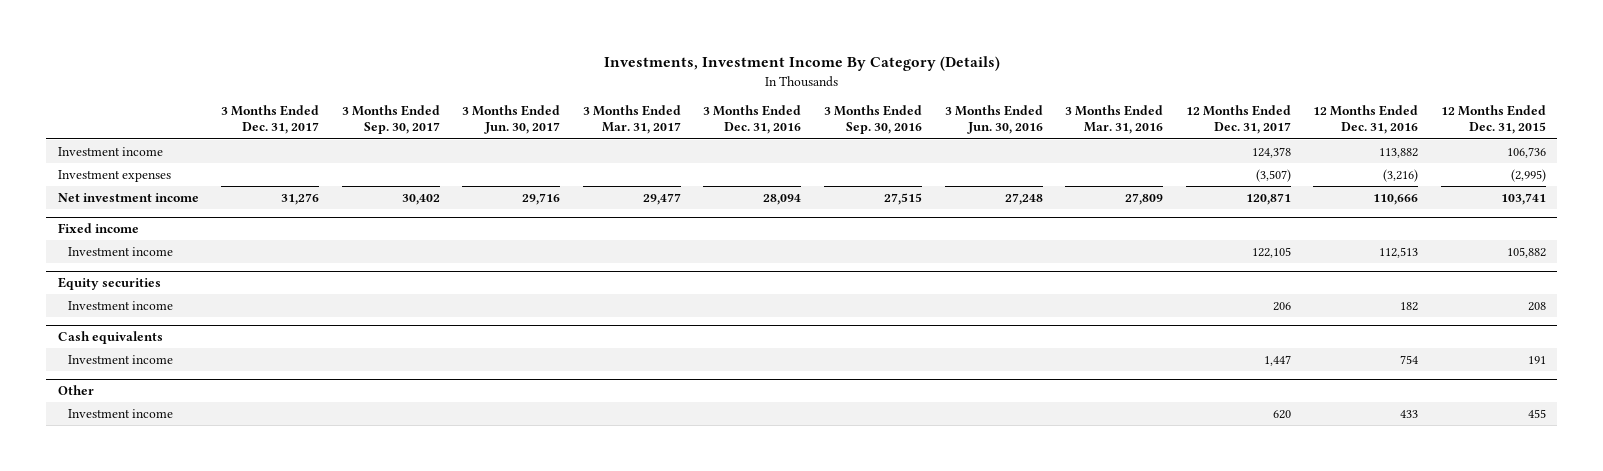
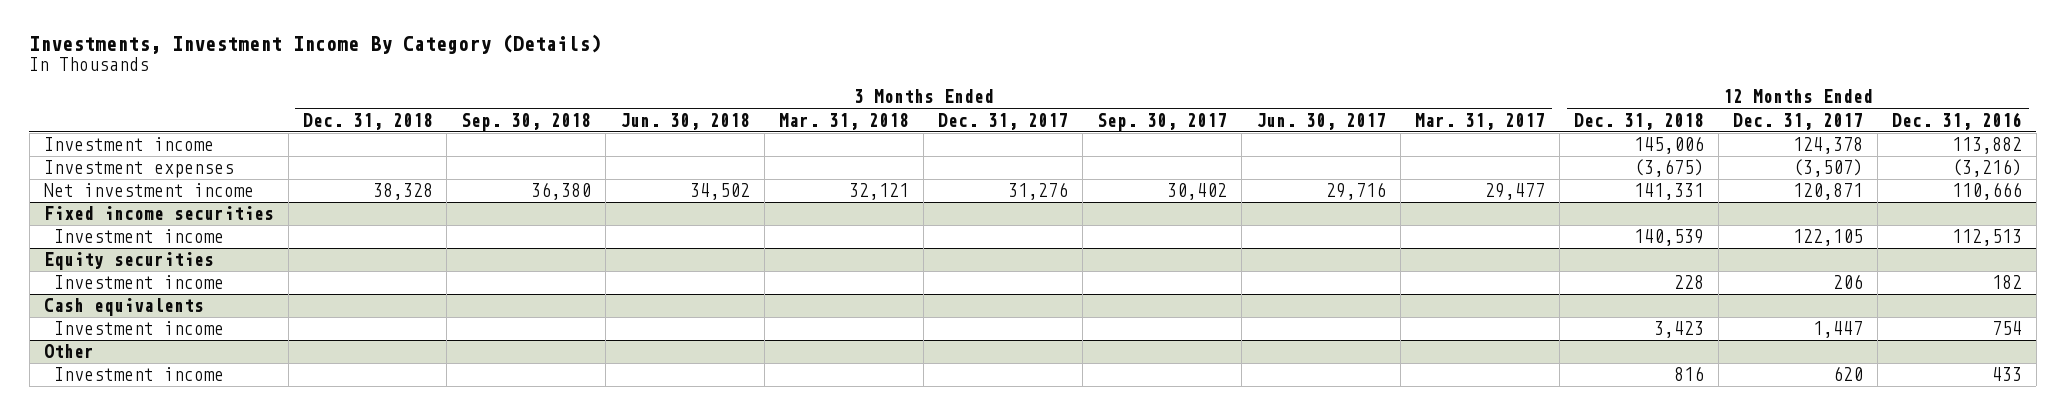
- | 3 Months Ended Dec. 31, 2017 | 3 Months Ended Sep. 30, 2017 | 3 Months Ended Jun. 30, 2017 | 3 Months Ended Mar. 31, 2017 | 3 Months Ended Dec. 31, 2016 | 3 Months Ended Sep. 30, 2016 | 3 Months Ended Jun. 30, 2016 | 3 Months Ended Mar. 31, 2016 | 12 Months Ended Dec. 31, 2017 | 12 Months Ended Dec. 31, 2016 | 12 Months Ended Dec. 31, 2015
+ | 3 Months Ended Dec. 31, 2018 | 3 Months Ended Sep. 30, 2018 | 3 Months Ended Jun. 30, 2018 | 3 Months Ended Mar. 31, 2018 | 3 Months Ended Dec. 31, 2017 | 3 Months Ended Sep. 30, 2017 | 3 Months Ended Jun. 30, 2017 | 3 Months Ended Mar. 31, 2017 | 12 Months Ended Dec. 31, 2018 | 12 Months Ended Dec. 31, 2017 | 12 Months Ended Dec. 31, 2016
- Fixed income
+ Fixed income securities

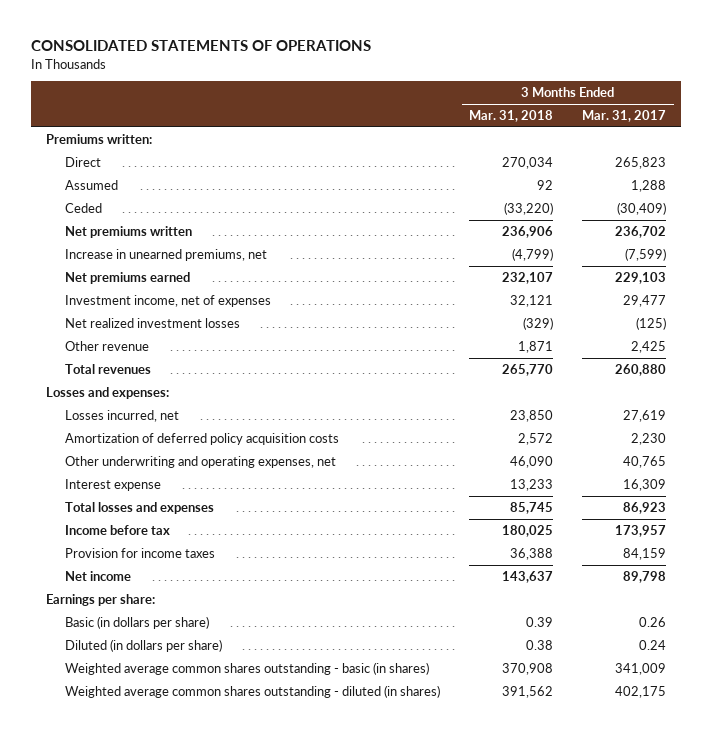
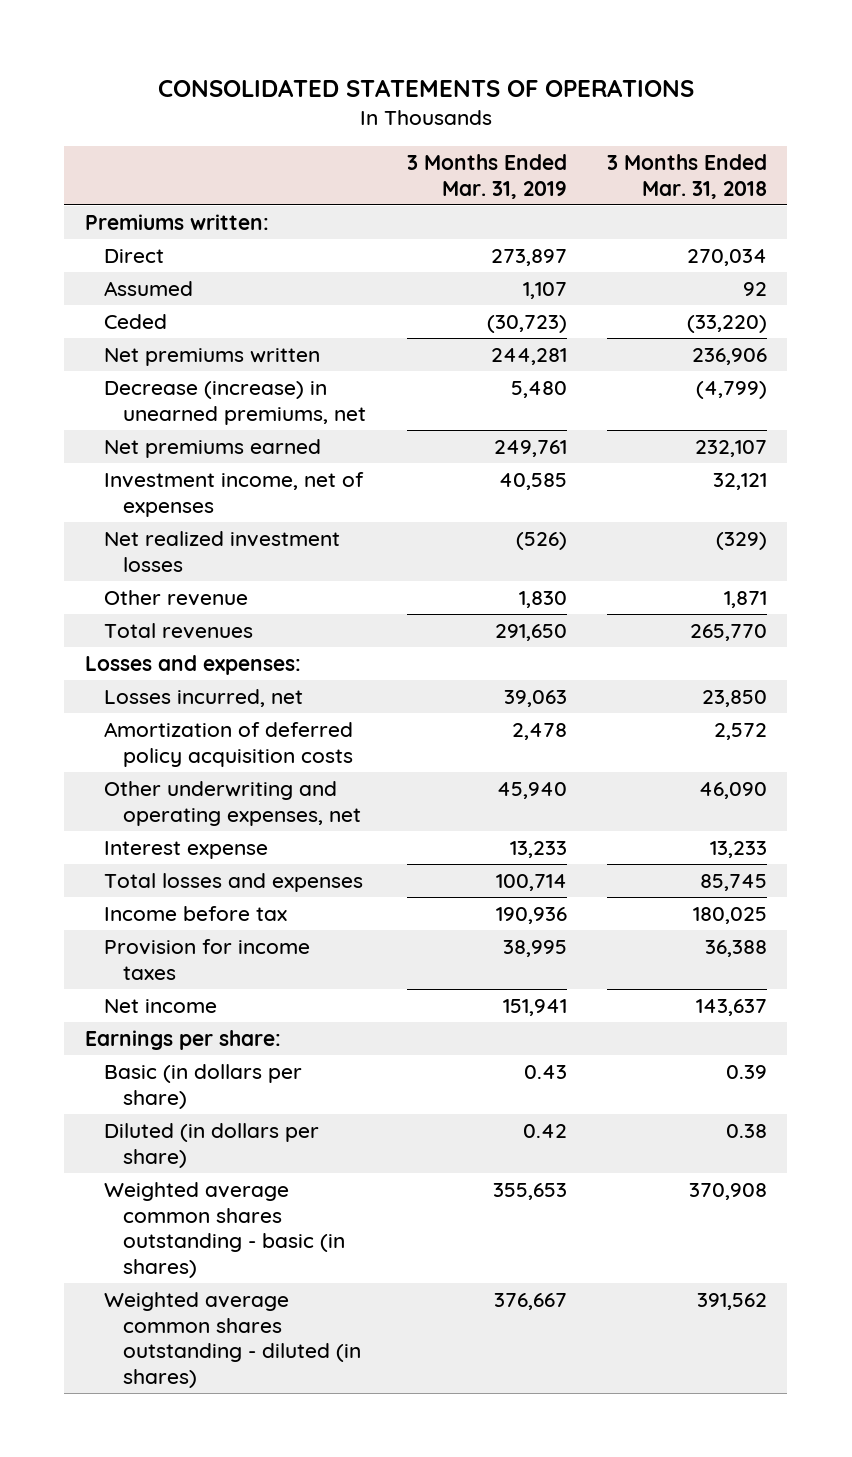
- | 3 Months Ended Mar. 31, 2018 | 3 Months Ended Mar. 31, 2017
+ | 3 Months Ended Mar. 31, 2019 | 3 Months Ended Mar. 31, 2018
- Increase in unearned premiums, net | (4,799) | (7,599)
+ Decrease (increase) in unearned premiums, net | 5,480 | (4,799)

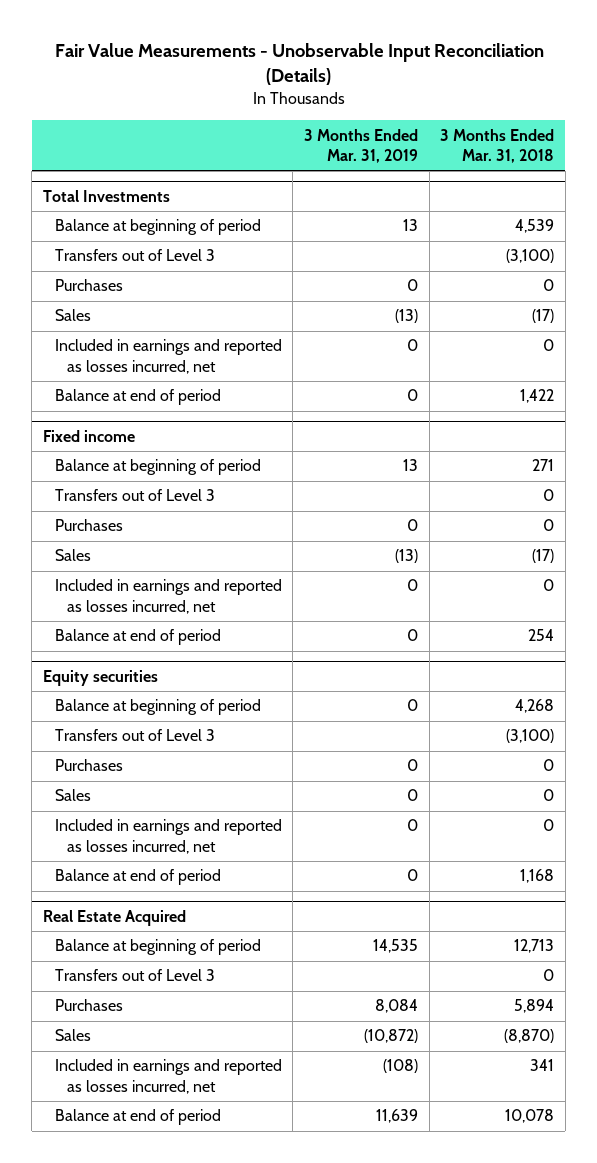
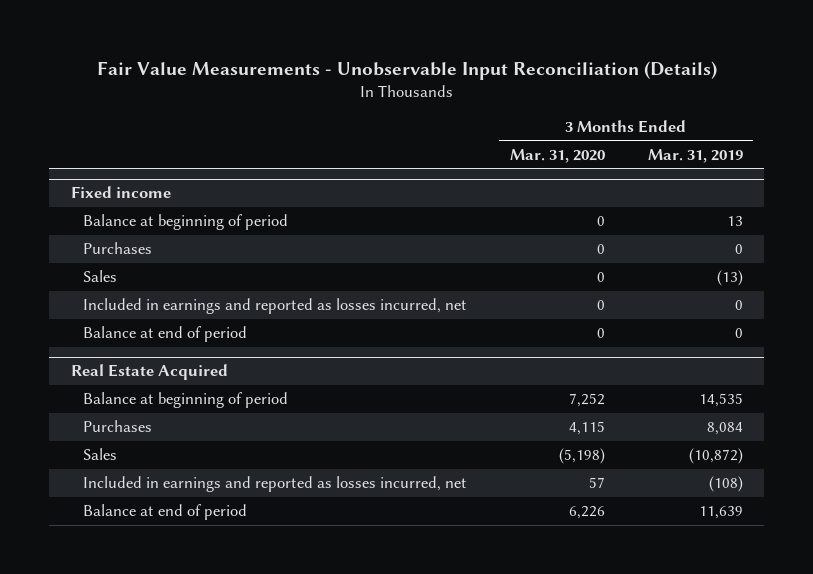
- | 3 Months Ended Mar. 31, 2019 | 3 Months Ended Mar. 31, 2018
+ | 3 Months Ended Mar. 31, 2020 | 3 Months Ended Mar. 31, 2019
- Total Investments
- Balance at beginning of period | 13 | 4,539
- Transfers out of Level 3 | | (3,100)
- Purchases | 0 | 0
- Sales | (13) | (17)
- Included in earnings and reported as losses incurred, net | 0 | 0
- Balance at end of period | 0 | 1,422
@ Fixed income
- Transfers out of Level 3 | | 0
- Equity securities
- Balance at beginning of period | 0 | 4,268
- Transfers out of Level 3 | | (3,100)
- Purchases | 0 | 0
- Sales | 0 | 0
- Included in earnings and reported as losses incurred, net | 0 | 0
- Balance at end of period | 0 | 1,168
@ Real Estate Acquired
- Transfers out of Level 3 | | 0

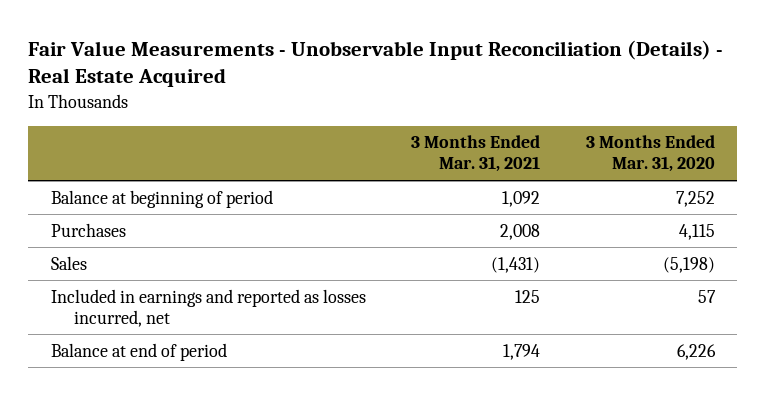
- Fair Value Measurements - Unobservable Input Reconciliation (Details)
+ Fair Value Measurements - Unobservable Input Reconciliation (Details) - Real Estate Acquired
- | 3 Months Ended Mar. 31, 2020 | 3 Months Ended Mar. 31, 2019
+ | 3 Months Ended Mar. 31, 2021 | 3 Months Ended Mar. 31, 2020
- Fixed income
- Balance at beginning of period | 0 | 13
- Purchases | 0 | 0
- Sales | 0 | (13)
- Included in earnings and reported as losses incurred, net | 0 | 0
- Balance at end of period | 0 | 0
- Real Estate Acquired

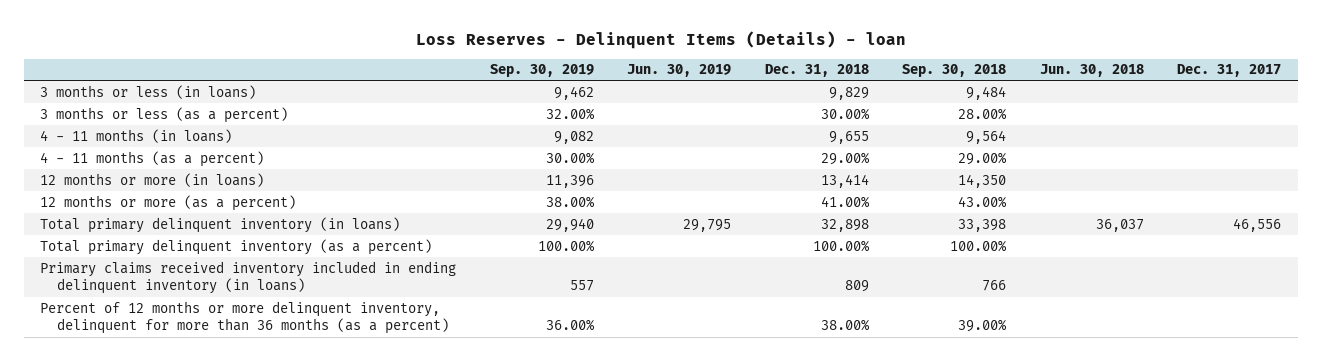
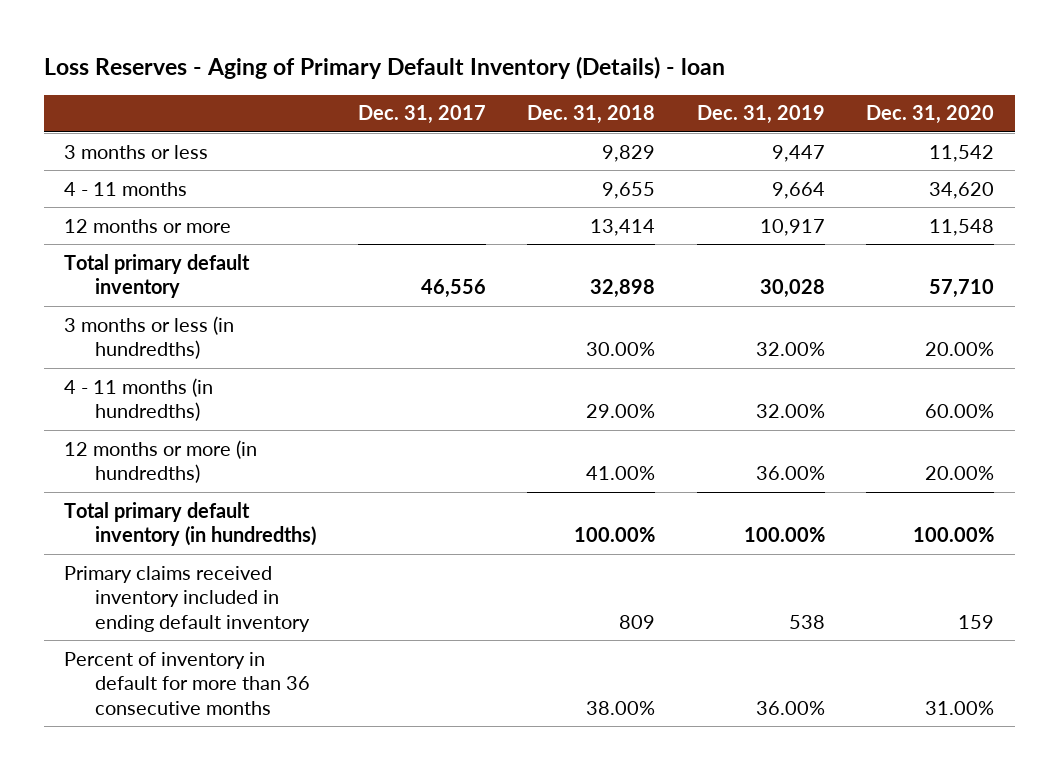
- Loss Reserves - Delinquent Items (Details) - loan
+ Loss Reserves - Aging of Primary Default Inventory (Details) - loan
- | Sep. 30, 2019 | Jun. 30, 2019 | Dec. 31, 2018 | Sep. 30, 2018 | Jun. 30, 2018 | Dec. 31, 2017
+ | Dec. 31, 2017 | Dec. 31, 2018 | Dec. 31, 2019 | Dec. 31, 2020
- 3 months or less (in loans) | 9,462 | | 9,829 | 9,484 | |
- 3 months or less (as a percent) | 32.00% | | 30.00% | 28.00% | |
- 4 - 11 months (in loans) | 9,082 | | 9,655 | 9,564 | |
- 4 - 11 months (as a percent) | 30.00% | | 29.00% | 29.00% | |
- 12 months or more (in loans) | 11,396 | | 13,414 | 14,350 | |
- 12 months or more (as a percent) | 38.00% | | 41.00% | 43.00% | |
- Total primary delinquent inventory (in loans) | 29,940 | 29,795 | 32,898 | 33,398 | 36,037 | 46,556
- Total primary delinquent inventory (as a percent) | 100.00% | | 100.00% | 100.00% | |
- Primary claims received inventory included in ending delinquent inventory (in loans) | 557 | | 809 | 766 | |
- Percent of 12 months or more delinquent inventory, delinquent for more than 36 months (as a percent) | 36.00% | | 38.00% | 39.00% | |
+ 3 months or less | | 9,829 | 9,447 | 11,542
+ 4 - 11 months | | 9,655 | 9,664 | 34,620
+ 12 months or more | | 13,414 | 10,917 | 11,548
+ Total primary default inventory | 46,556 | 32,898 | 30,028 | 57,710
+ 3 months or less (in hundredths) | | 30.00% | 32.00% | 20.00%
+ 4 - 11 months (in hundredths) | | 29.00% | 32.00% | 60.00%
+ 12 months or more (in hundredths) | | 41.00% | 36.00% | 20.00%
+ Total primary default inventory (in hundredths) | | 100.00% | 100.00% | 100.00%
+ Primary claims received inventory included in ending default inventory | | 809 | 538 | 159
+ Percent of inventory in default for more than 36 consecutive months | | 38.00% | 36.00% | 31.00%

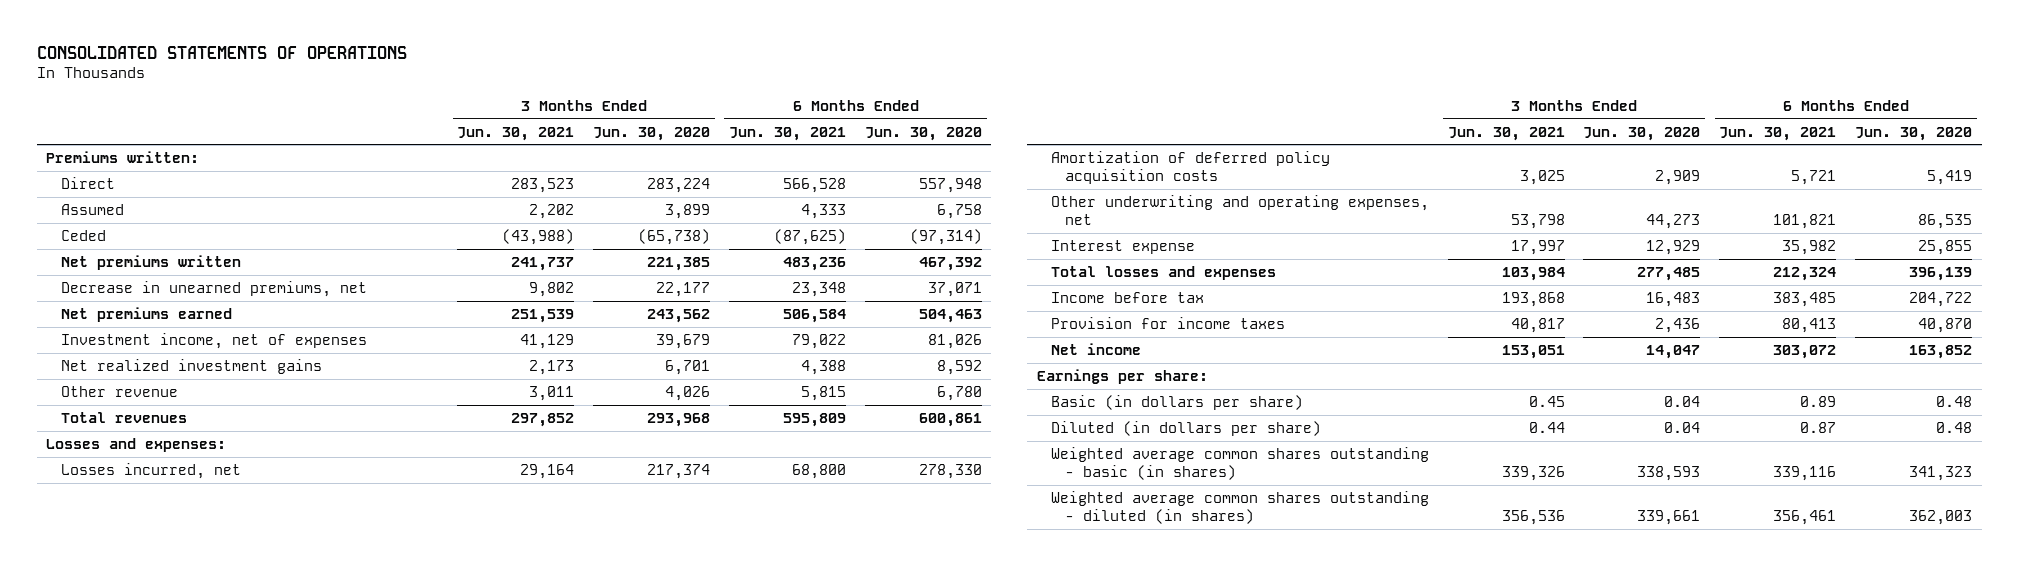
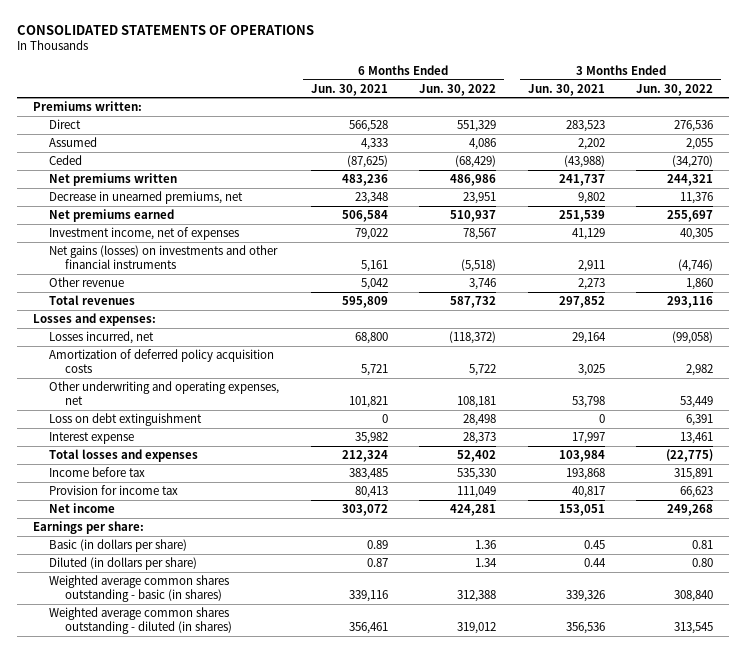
- | 3 Months Ended Jun. 30, 2021 | 3 Months Ended Jun. 30, 2020 | 6 Months Ended Jun. 30, 2021 | 6 Months Ended Jun. 30, 2020
+ | 6 Months Ended Jun. 30, 2021 | 6 Months Ended Jun. 30, 2022 | 3 Months Ended Jun. 30, 2021 | 3 Months Ended Jun. 30, 2022
- Net realized investment gains | 2,173 | 6,701 | 4,388 | 8,592
- Other revenue | 3,011 | 4,026 | 5,815 | 6,780
+ Net gains (losses) on investments and other financial instruments | 5,161 | (5,518) | 2,911 | (4,746)
+ Other revenue | 5,042 | 3,746 | 2,273 | 1,860
+ Loss on debt extinguishment | 0 | 28,498 | 0 | 6,391
- Provision for income taxes | 40,817 | 2,436 | 80,413 | 40,870
+ Provision for income tax | 80,413 | 111,049 | 40,817 | 66,623

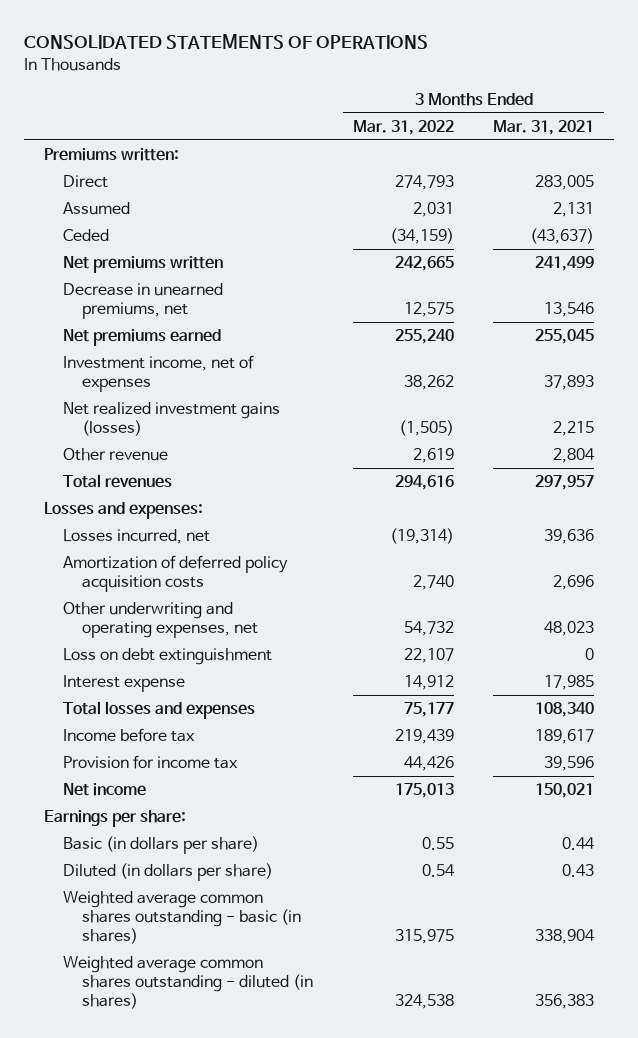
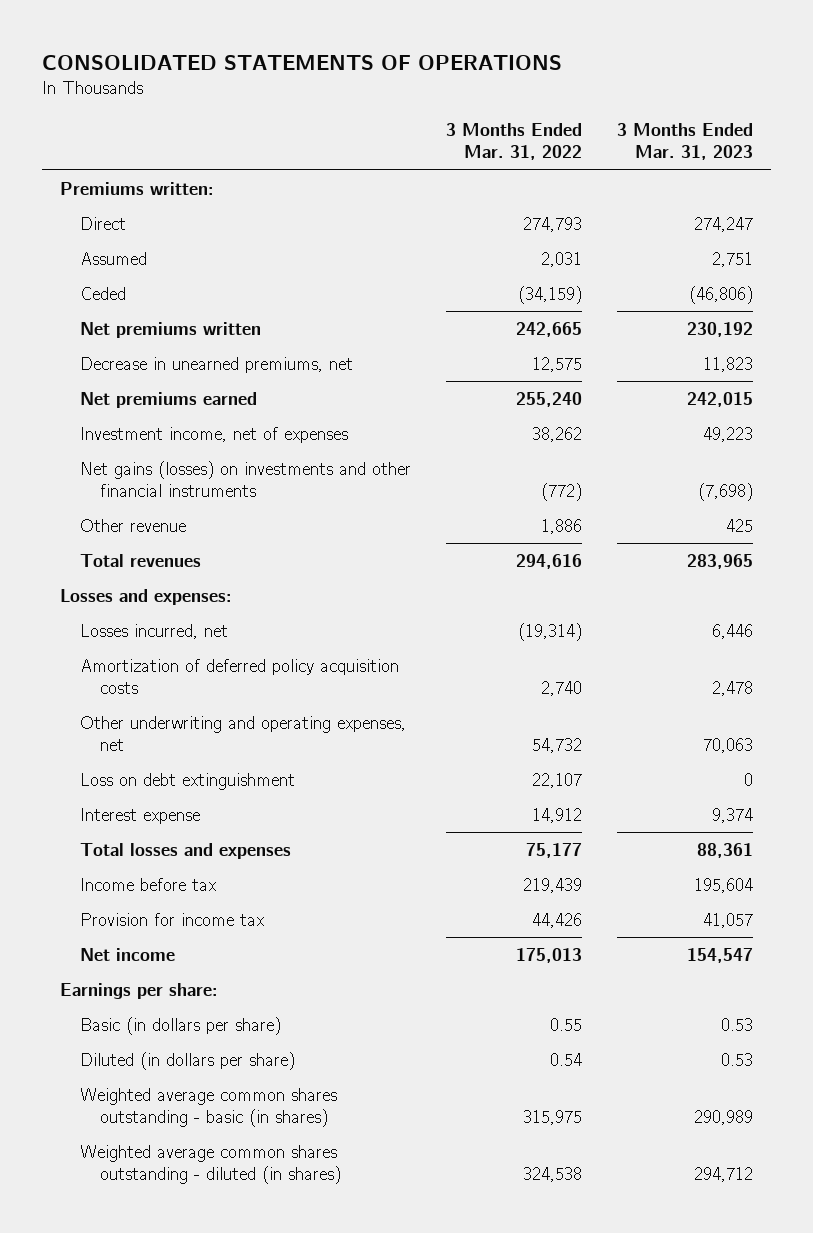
- | 3 Months Ended Mar. 31, 2022 | 3 Months Ended Mar. 31, 2021
+ | 3 Months Ended Mar. 31, 2022 | 3 Months Ended Mar. 31, 2023
- Net realized investment gains (losses) | (1,505) | 2,215
- Other revenue | 2,619 | 2,804
+ Net gains (losses) on investments and other financial instruments | (772) | (7,698)
+ Other revenue | 1,886 | 425

